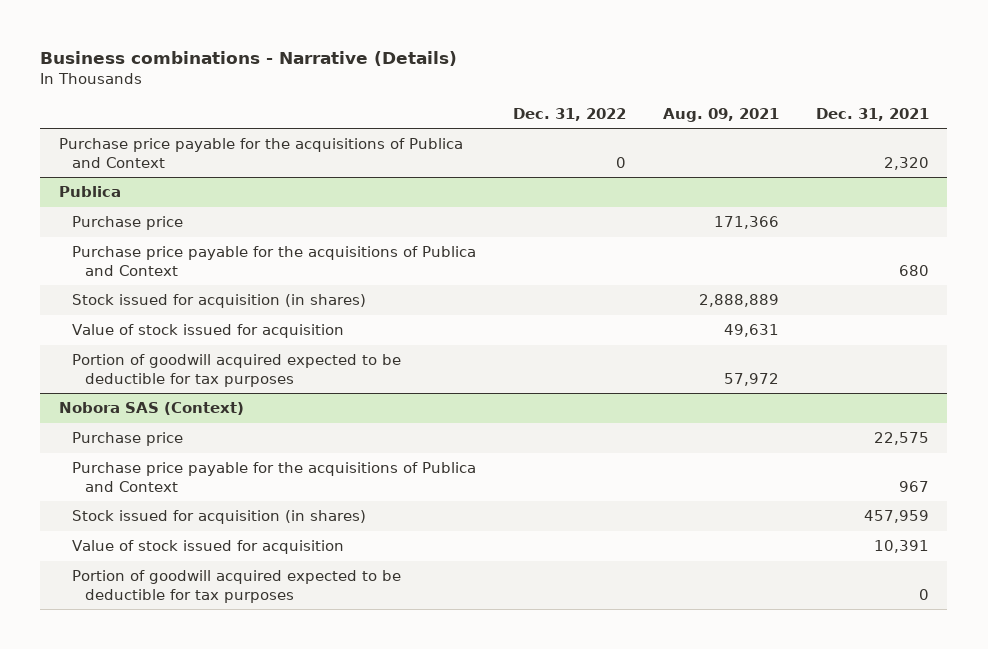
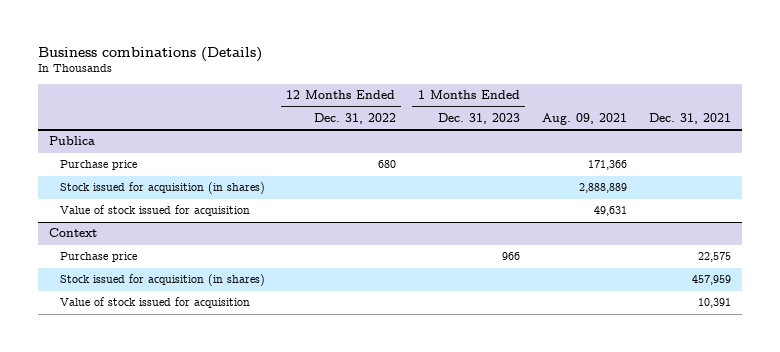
- Business combinations - Narrative (Details)
+ Business combinations (Details)
- | Dec. 31, 2022 | Aug. 09, 2021 | Dec. 31, 2021
+ | 12 Months Ended Dec. 31, 2022 | 1 Months Ended Dec. 31, 2023 | Aug. 09, 2021 | Dec. 31, 2021
- Purchase price payable for the acquisitions of Publica and Context | 0 | | 2,320
@ Publica
- Purchase price payable for the acquisitions of Publica and Context | | | 680
- Portion of goodwill acquired expected to be deductible for tax purposes | | 57,972 |
- Nobora SAS (Context)
+ Context
- Purchase price payable for the acquisitions of Publica and Context | | | 967
- Portion of goodwill acquired expected to be deductible for tax purposes | | | 0

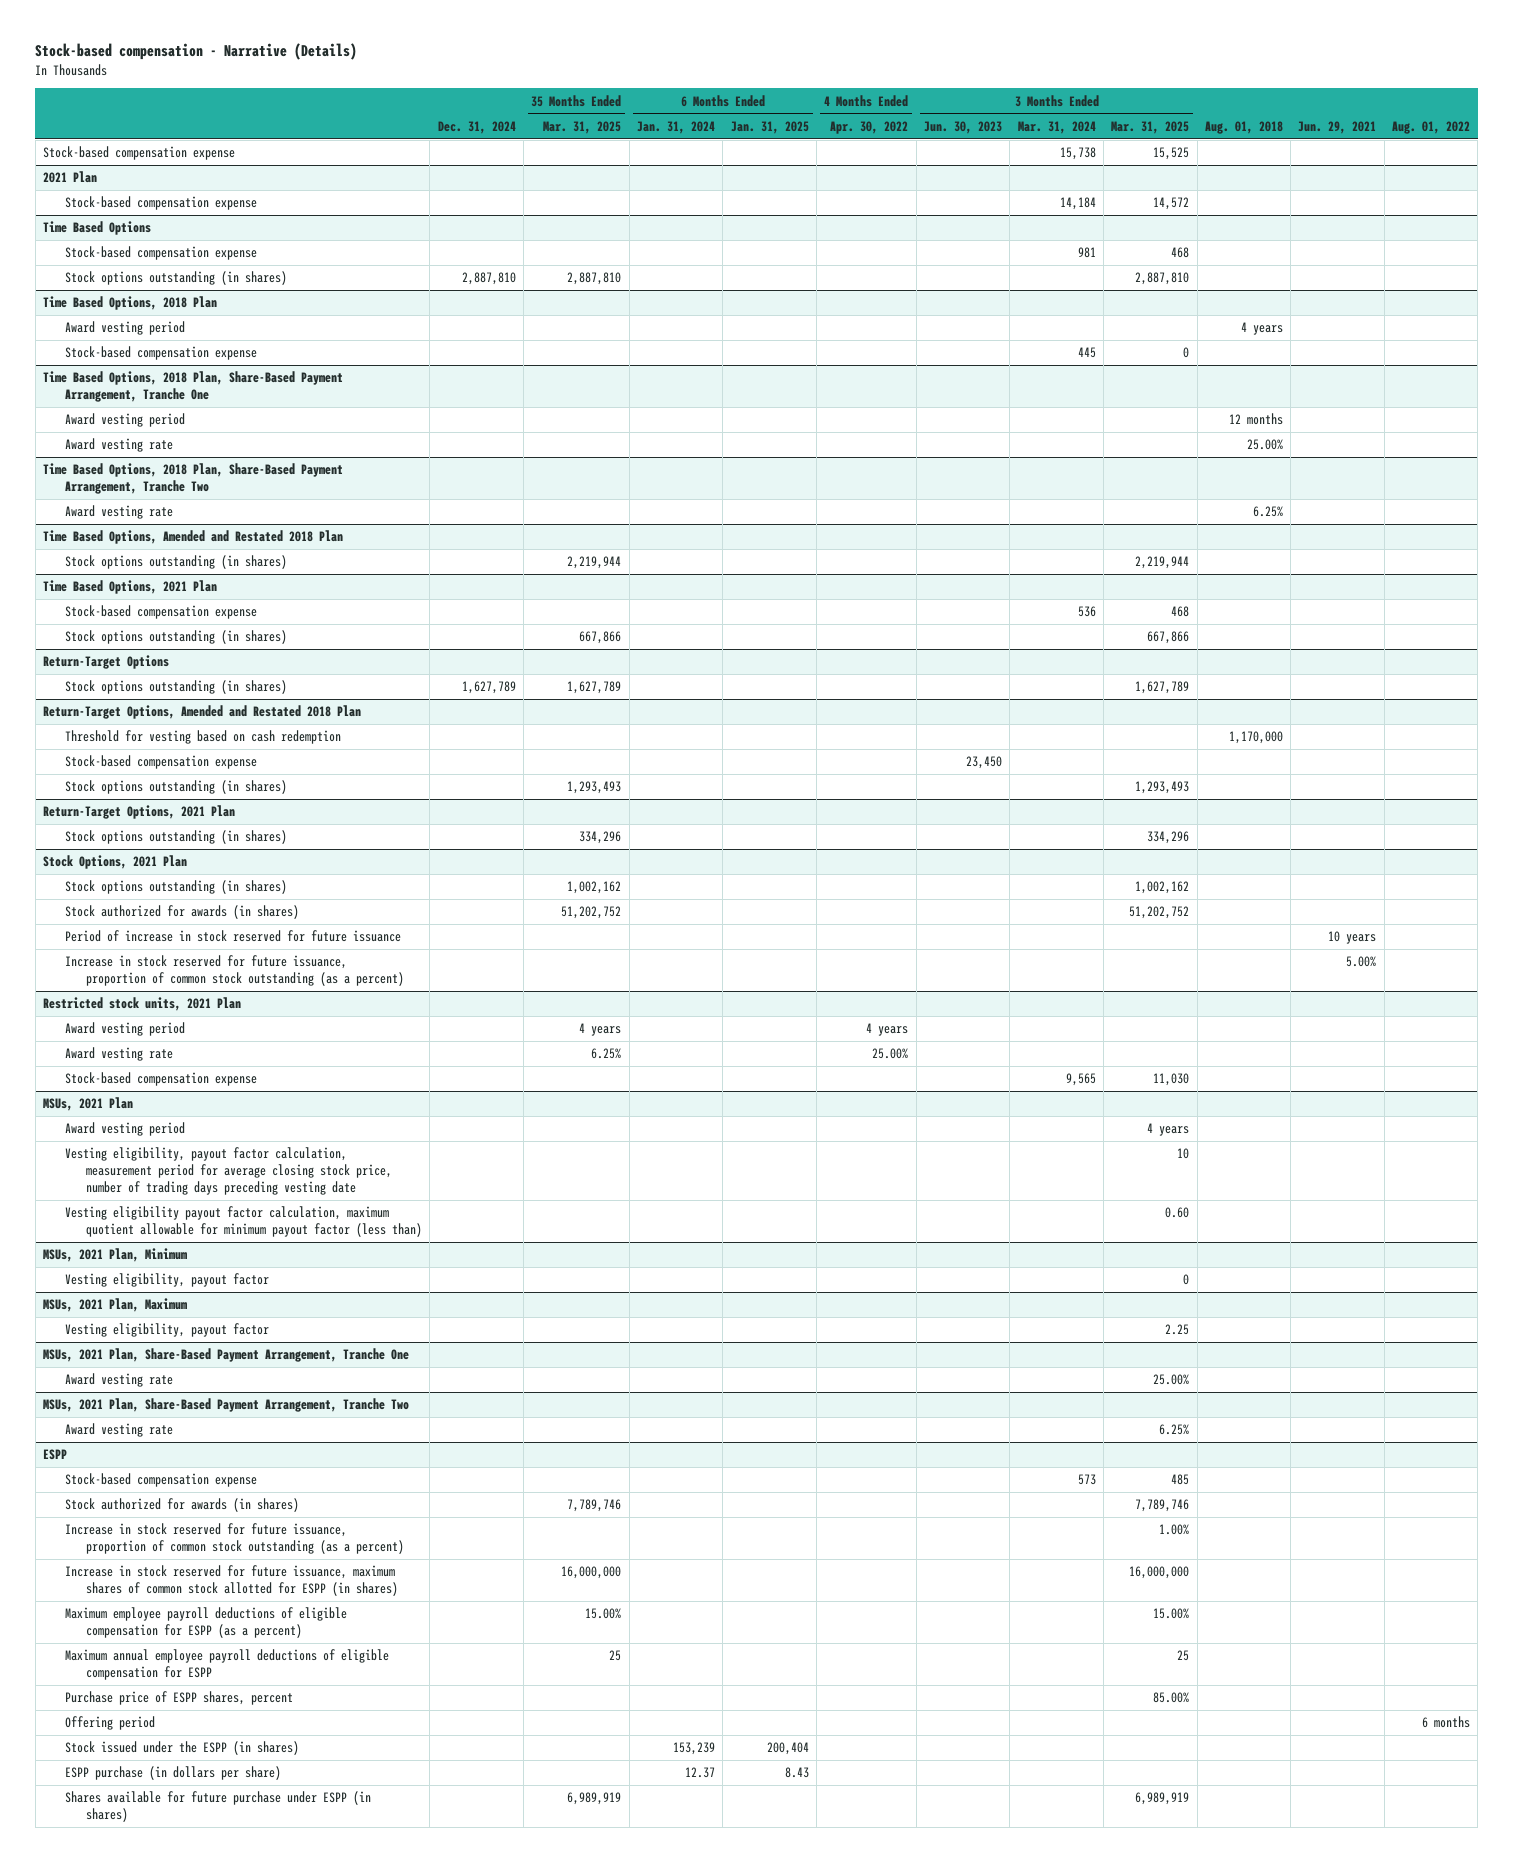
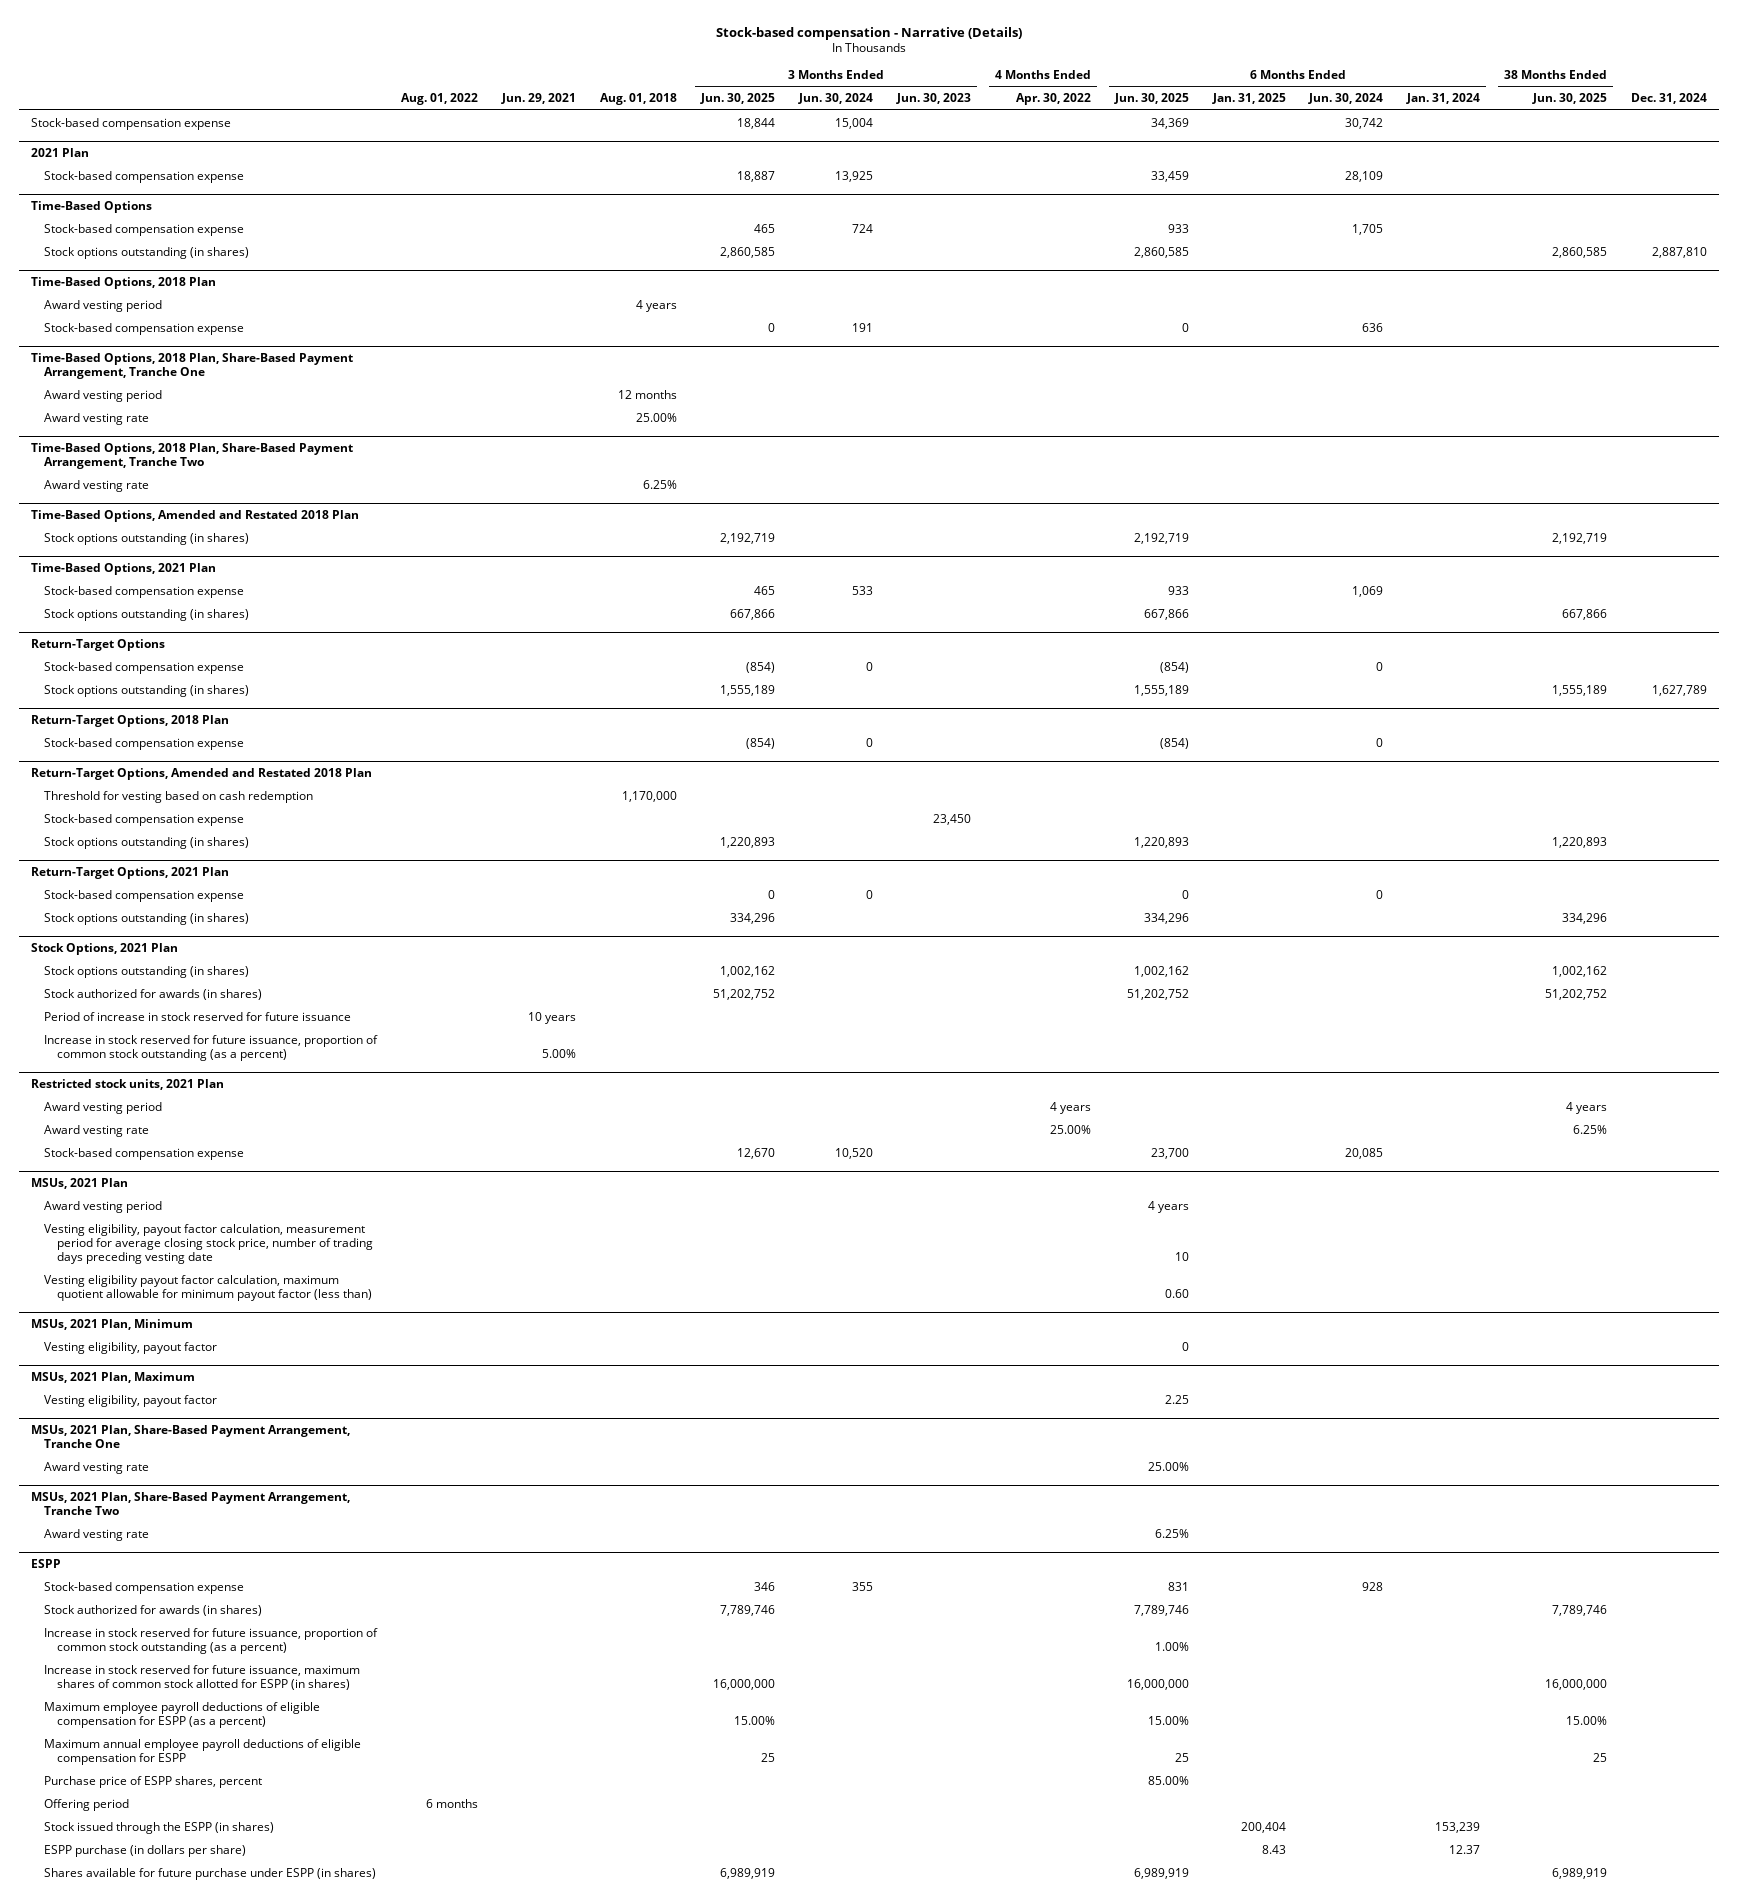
- | Dec. 31, 2024 | 35 Months Ended Mar. 31, 2025 | 6 Months Ended Jan. 31, 2024 | 6 Months Ended Jan. 31, 2025 | 4 Months Ended Apr. 30, 2022 | 3 Months Ended Jun. 30, 2023 | 3 Months Ended Mar. 31, 2024 | 3 Months Ended Mar. 31, 2025 | Aug. 01, 2018 | Jun. 29, 2021 | Aug. 01, 2022
+ | Aug. 01, 2022 | Jun. 29, 2021 | Aug. 01, 2018 | 3 Months Ended Jun. 30, 2025 | 3 Months Ended Jun. 30, 2024 | 3 Months Ended Jun. 30, 2023 | 4 Months Ended Apr. 30, 2022 | 6 Months Ended Jun. 30, 2025 | 6 Months Ended Jan. 31, 2025 | 6 Months Ended Jun. 30, 2024 | 6 Months Ended Jan. 31, 2024 | 38 Months Ended Jun. 30, 2025 | Dec. 31, 2024
- Time Based Options
+ Time-Based Options
- Time Based Options, 2018 Plan
+ Time-Based Options, 2018 Plan
- Time Based Options, 2018 Plan, Share-Based Payment Arrangement, Tranche One
+ Time-Based Options, 2018 Plan, Share-Based Payment Arrangement, Tranche One
- Time Based Options, 2018 Plan, Share-Based Payment Arrangement, Tranche Two
+ Time-Based Options, 2018 Plan, Share-Based Payment Arrangement, Tranche Two
- Time Based Options, Amended and Restated 2018 Plan
+ Time-Based Options, Amended and Restated 2018 Plan
- Time Based Options, 2021 Plan
+ Time-Based Options, 2021 Plan
@ Return-Target Options
+ Stock-based compensation expense | | | | (854) | 0 | | | (854) | | 0 | | |
+ Return-Target Options, 2018 Plan
+ Stock-based compensation expense | | | | (854) | 0 | | | (854) | | 0 | | |
@ Return-Target Options, 2021 Plan
+ Stock-based compensation expense | | | | 0 | 0 | | | 0 | | 0 | | |
@ ESPP
- Stock issued under the ESPP (in shares) | | | 153,239 | 200,404 | | | | | | |
+ Stock issued through the ESPP (in shares) | | | | | | | | | 200,404 | | 153,239 | |

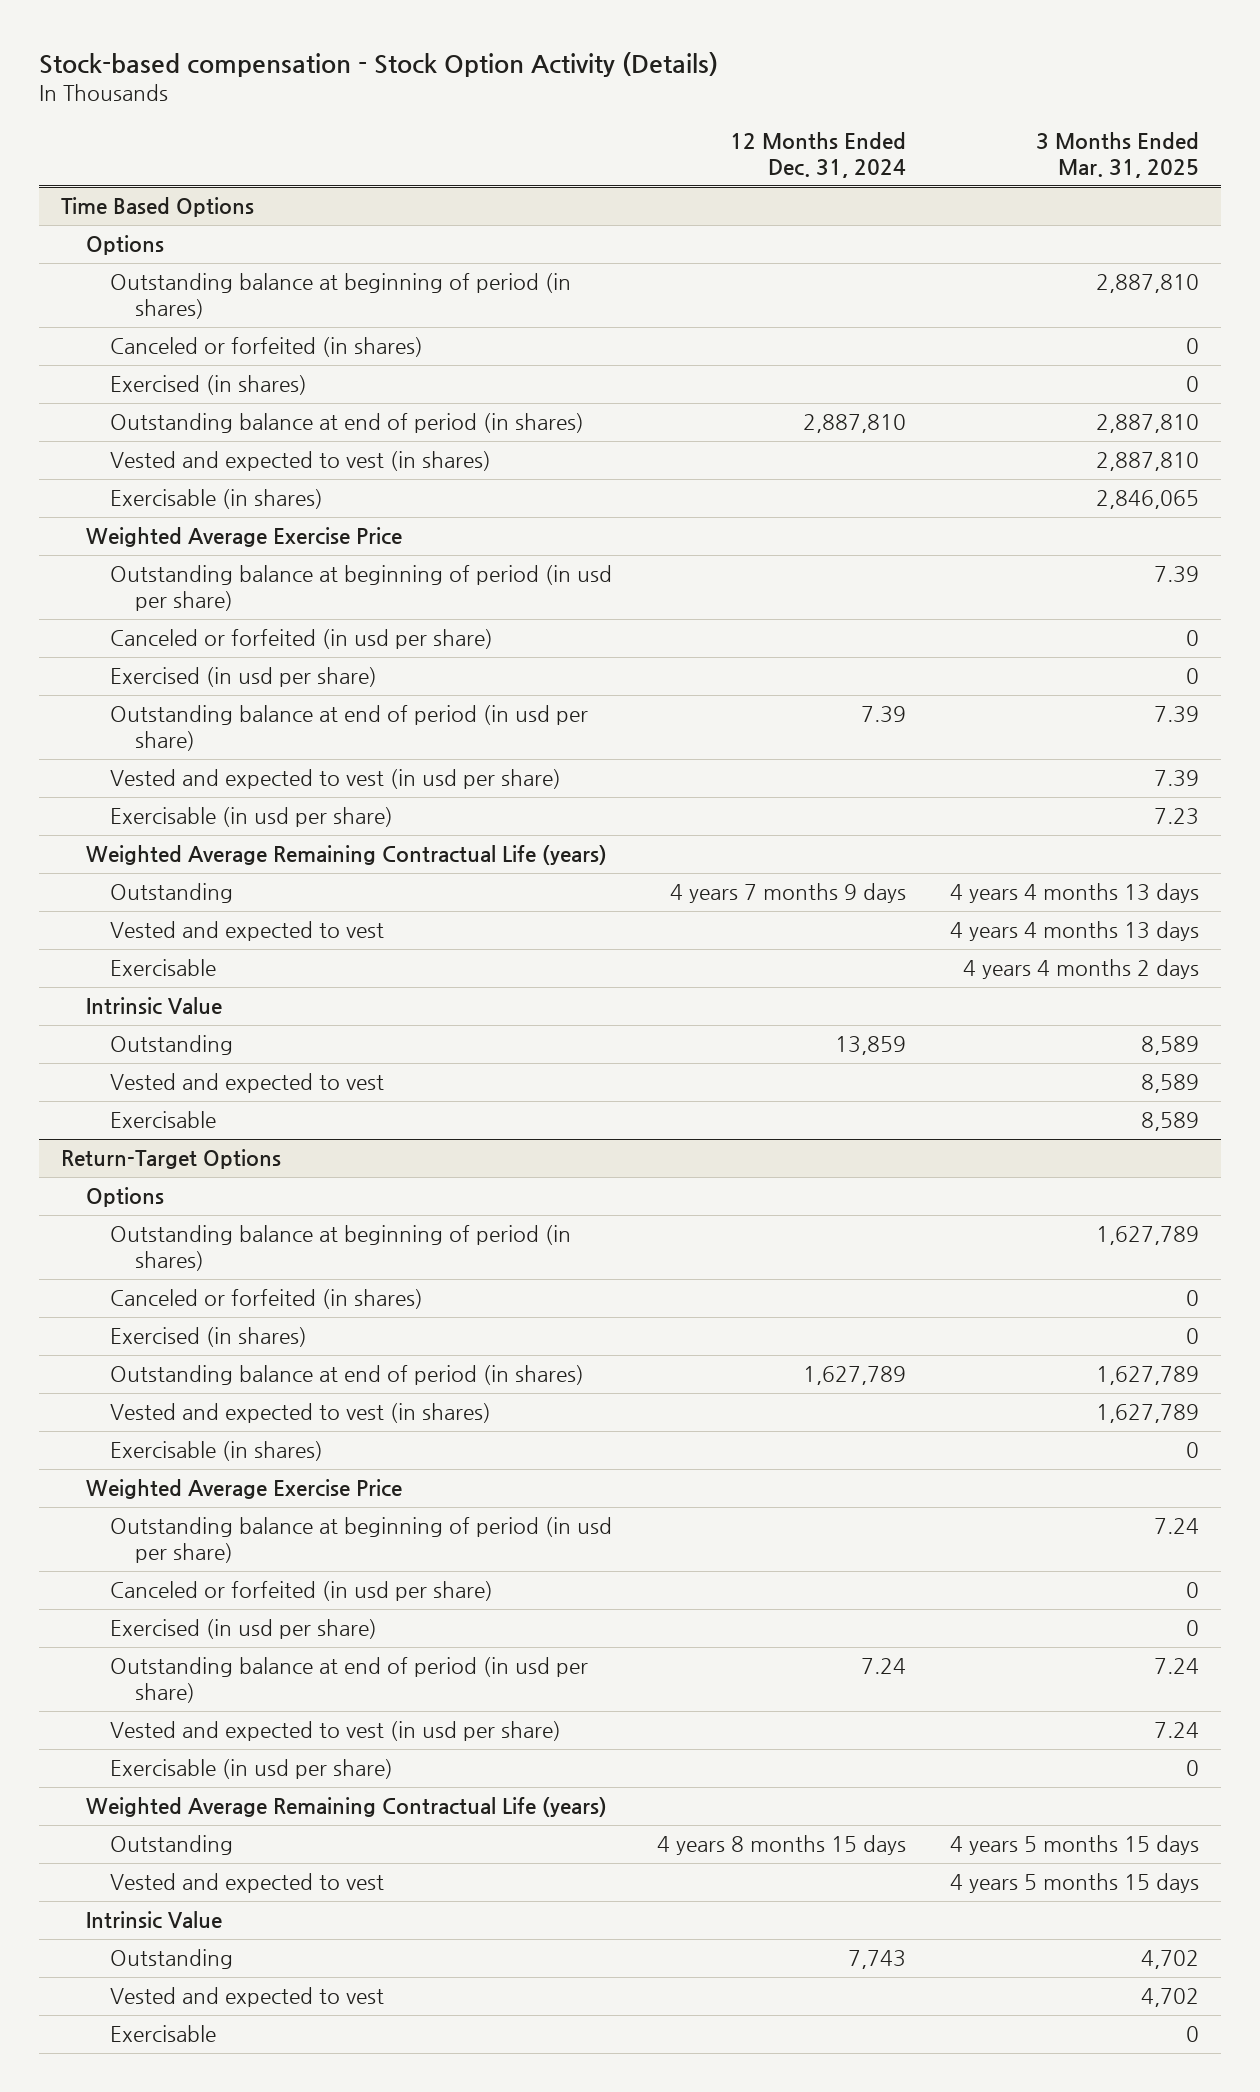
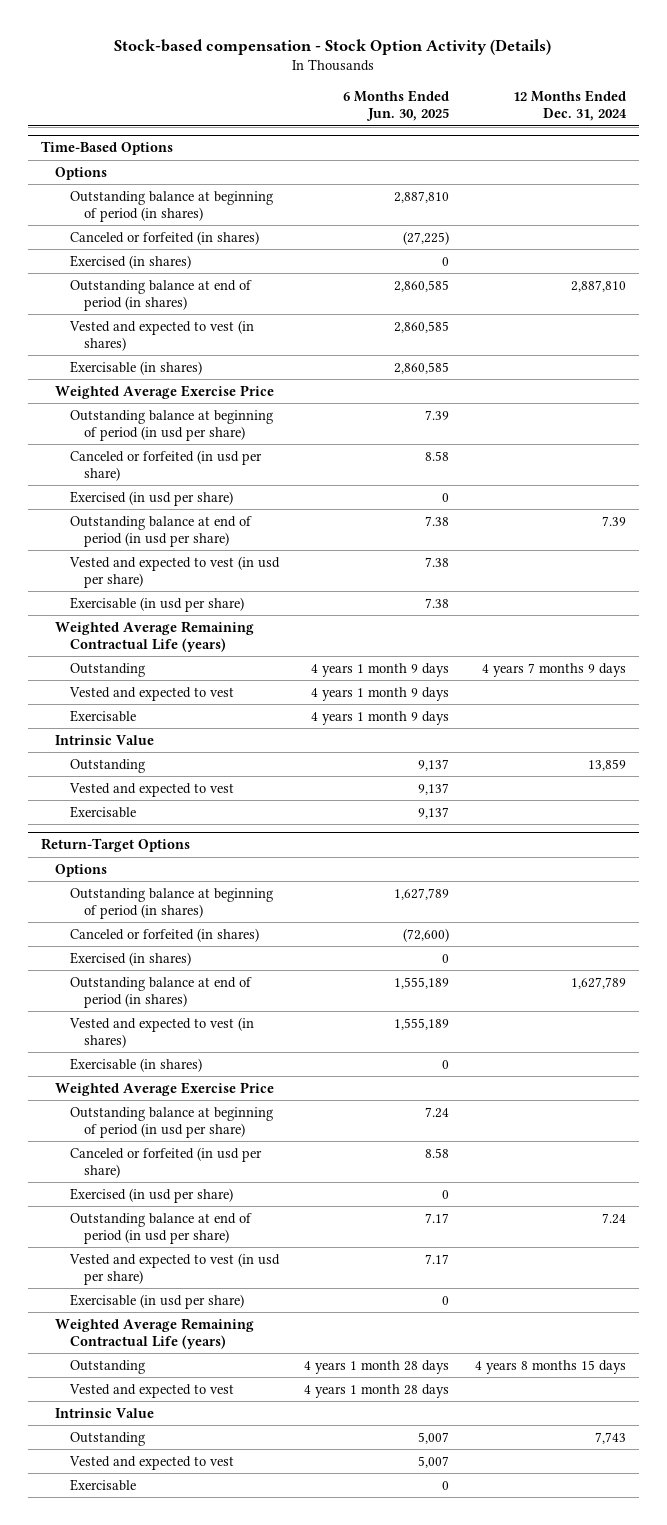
- | 12 Months Ended Dec. 31, 2024 | 3 Months Ended Mar. 31, 2025
+ | 6 Months Ended Jun. 30, 2025 | 12 Months Ended Dec. 31, 2024
- Time Based Options
+ Time-Based Options

